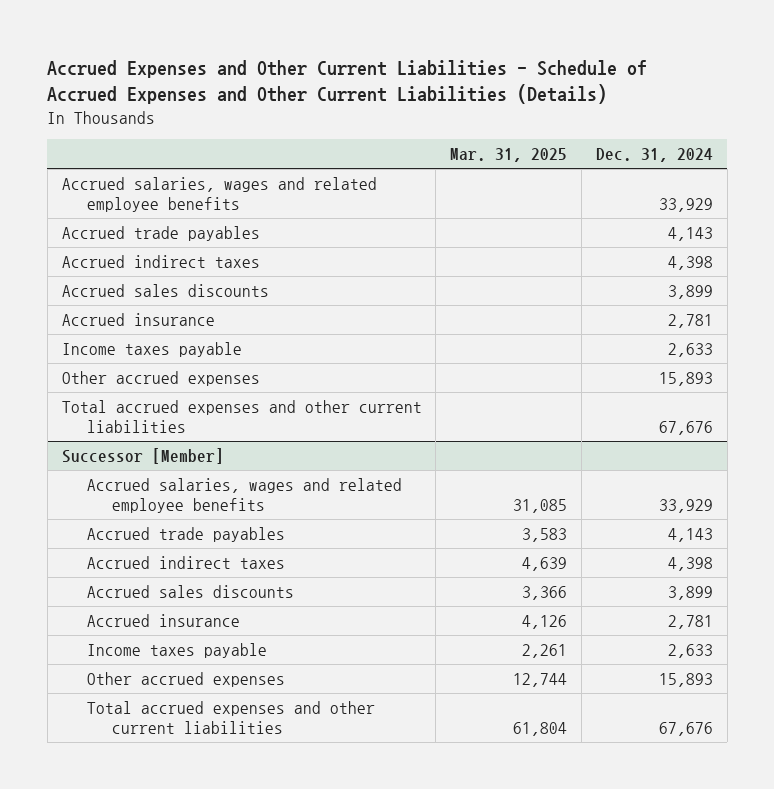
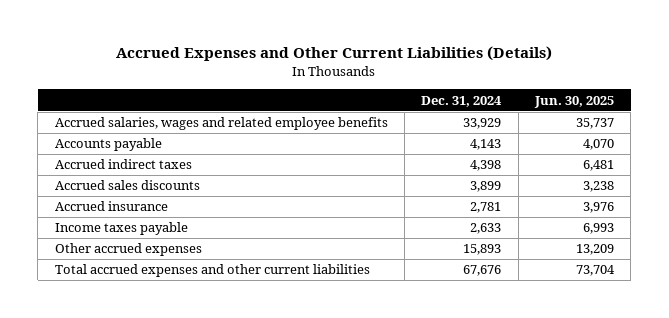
- Accrued Expenses and Other Current Liabilities - Schedule of Accrued Expenses and Other Current Liabilities (Details)
+ Accrued Expenses and Other Current Liabilities (Details)
- | Mar. 31, 2025 | Dec. 31, 2024
+ | Dec. 31, 2024 | Jun. 30, 2025
- Accrued trade payables | | 4,143
- Accrued indirect taxes | | 4,398
- Accrued sales discounts | | 3,899
- Accrued insurance | | 2,781
- Income taxes payable | | 2,633
- Other accrued expenses | | 15,893
- Total accrued expenses and other current liabilities | | 67,676
- Successor [Member]
- Accrued salaries, wages and related employee benefits | 31,085 | 33,929
- Accrued trade payables | 3,583 | 4,143
+ Accounts payable | 4,143 | 4,070

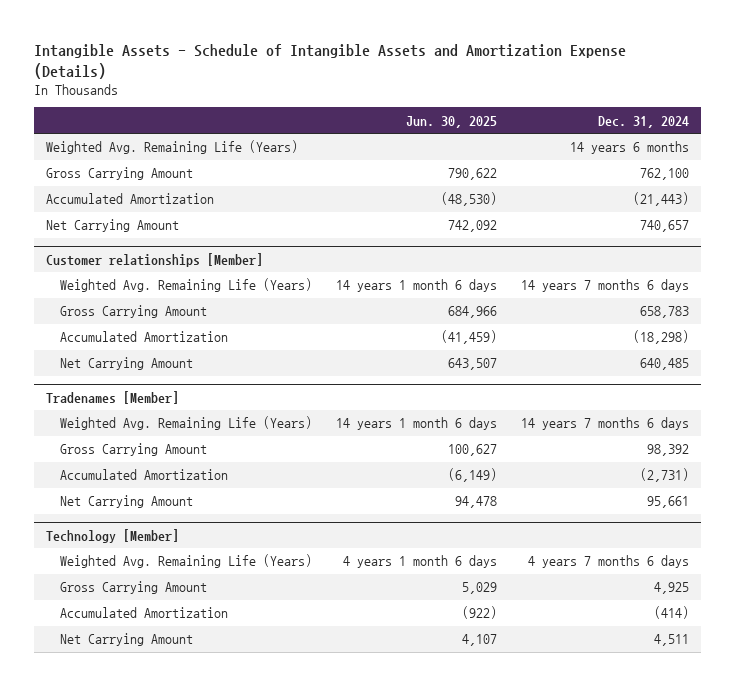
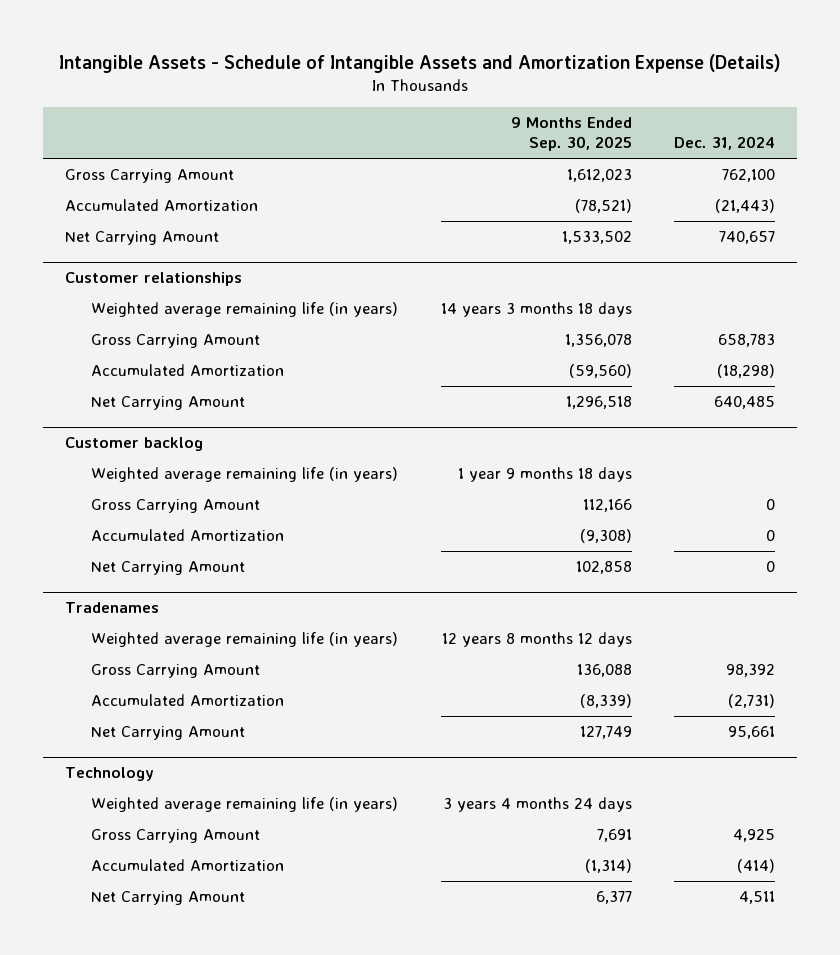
- | Jun. 30, 2025 | Dec. 31, 2024
+ | 9 Months Ended Sep. 30, 2025 | Dec. 31, 2024
- Weighted Avg. Remaining Life (Years) | | 14 years 6 months
- Customer relationships [Member]
- Weighted Avg. Remaining Life (Years) | 14 years 1 month 6 days | 14 years 7 months 6 days
+ Customer relationships
+ Weighted average remaining life (in years) | 14 years 3 months 18 days |
- Tradenames [Member]
- Weighted Avg. Remaining Life (Years) | 14 years 1 month 6 days | 14 years 7 months 6 days
+ Customer backlog
+ Weighted average remaining life (in years) | 1 year 9 months 18 days |
+ Gross Carrying Amount | 112,166 | 0
+ Accumulated Amortization | (9,308) | 0
+ Net Carrying Amount | 102,858 | 0
+ Tradenames
+ Weighted average remaining life (in years) | 12 years 8 months 12 days |
- Technology [Member]
- Weighted Avg. Remaining Life (Years) | 4 years 1 month 6 days | 4 years 7 months 6 days
+ Technology
+ Weighted average remaining life (in years) | 3 years 4 months 24 days |

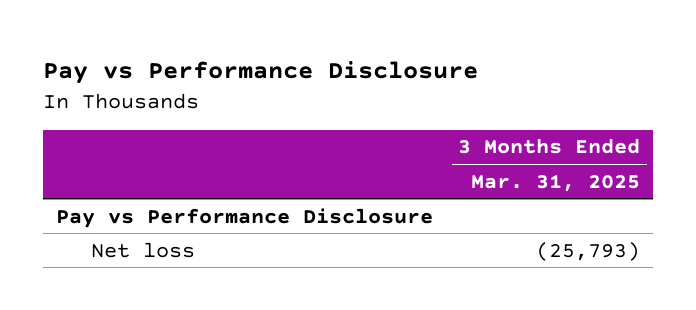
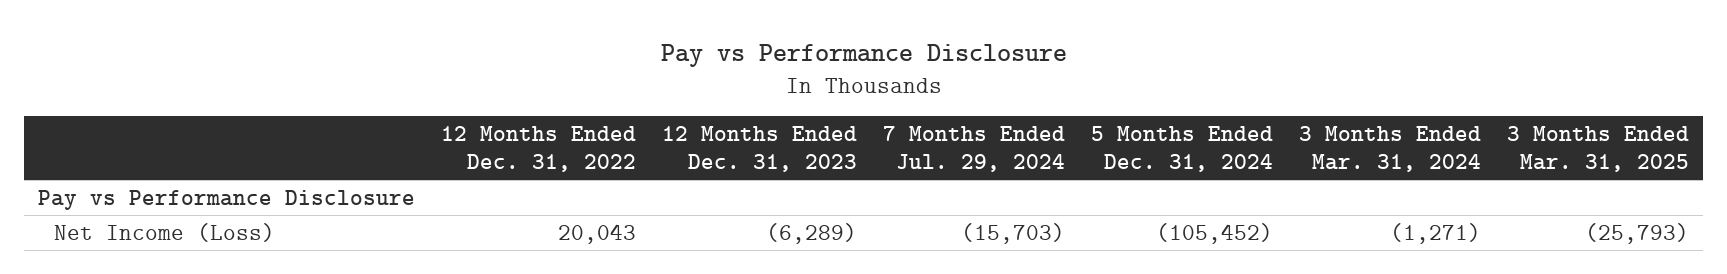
- | 3 Months Ended Mar. 31, 2025
+ | 12 Months Ended Dec. 31, 2022 | 12 Months Ended Dec. 31, 2023 | 7 Months Ended Jul. 29, 2024 | 5 Months Ended Dec. 31, 2024 | 3 Months Ended Mar. 31, 2024 | 3 Months Ended Mar. 31, 2025
- Net loss | (25,793)
+ Net Income (Loss) | 20,043 | (6,289) | (15,703) | (105,452) | (1,271) | (25,793)

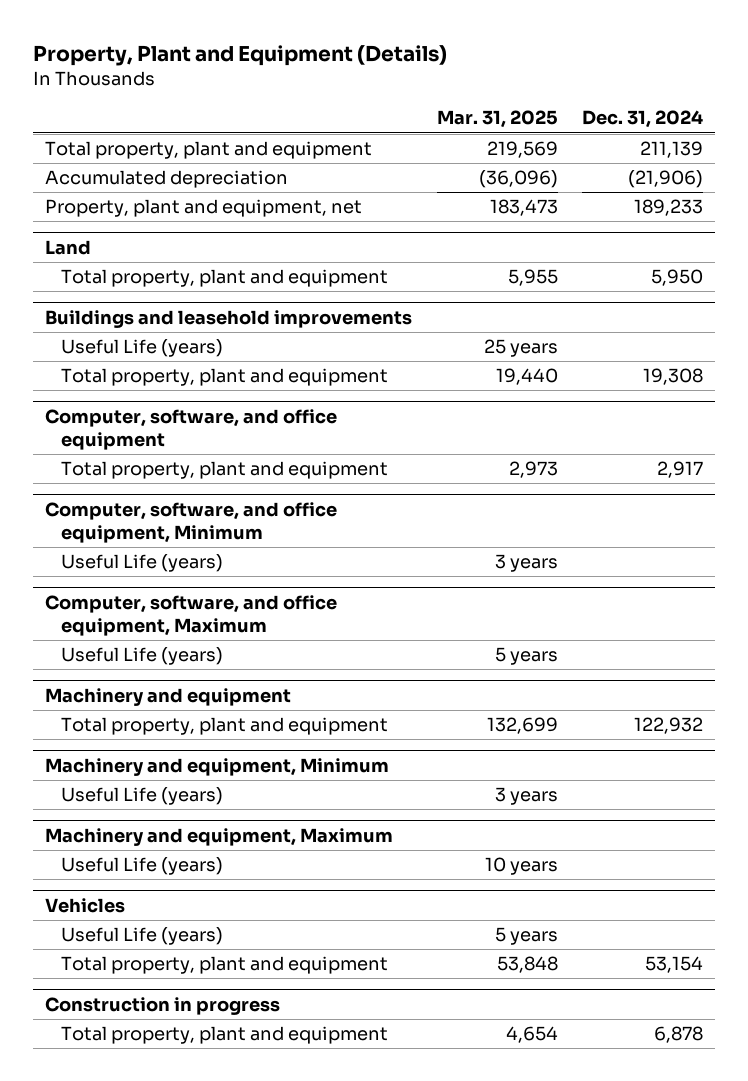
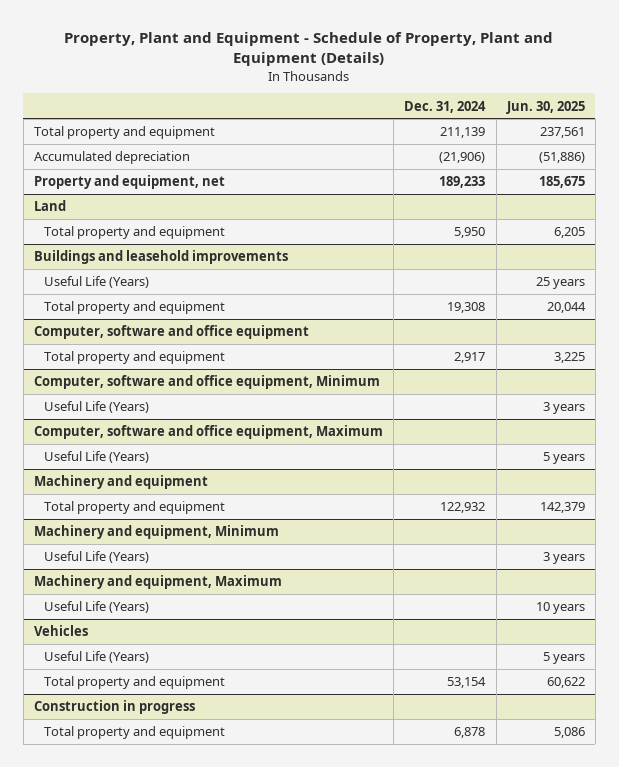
- Property, Plant and Equipment (Details)
+ Property, Plant and Equipment - Schedule of Property, Plant and Equipment (Details)
- | Mar. 31, 2025 | Dec. 31, 2024
+ | Dec. 31, 2024 | Jun. 30, 2025
- Total property, plant and equipment | 219,569 | 211,139
+ Total property and equipment | 211,139 | 237,561
- Property, plant and equipment, net | 183,473 | 189,233
+ Property and equipment, net | 189,233 | 185,675
@ Land
- Total property, plant and equipment | 5,955 | 5,950
+ Total property and equipment | 5,950 | 6,205
@ Buildings and leasehold improvements
- Useful Life (years) | 25 years |
- Total property, plant and equipment | 19,440 | 19,308
- Computer, software, and office equipment
- Total property, plant and equipment | 2,973 | 2,917
- Computer, software, and office equipment, Minimum
- Useful Life (years) | 3 years |
- Computer, software, and office equipment, Maximum
- Useful Life (years) | 5 years |
@ Buildings and leasehold improvements
+ Useful Life (Years) | | 25 years
+ Total property and equipment | 19,308 | 20,044
+ Computer, software and office equipment
+ Total property and equipment | 2,917 | 3,225
+ Computer, software and office equipment, Minimum
+ Useful Life (Years) | | 3 years
+ Computer, software and office equipment, Maximum
+ Useful Life (Years) | | 5 years
@ Machinery and equipment
- Total property, plant and equipment | 132,699 | 122,932
+ Total property and equipment | 122,932 | 142,379
@ Machinery and equipment, Minimum
- Useful Life (years) | 3 years |
+ Useful Life (Years) | | 3 years
@ Machinery and equipment, Maximum
- Useful Life (years) | 10 years |
+ Useful Life (Years) | | 10 years
@ Vehicles
- Useful Life (years) | 5 years |
- Total property, plant and equipment | 53,848 | 53,154
+ Useful Life (Years) | | 5 years
+ Total property and equipment | 53,154 | 60,622
@ Construction in progress
- Total property, plant and equipment | 4,654 | 6,878
+ Total property and equipment | 6,878 | 5,086

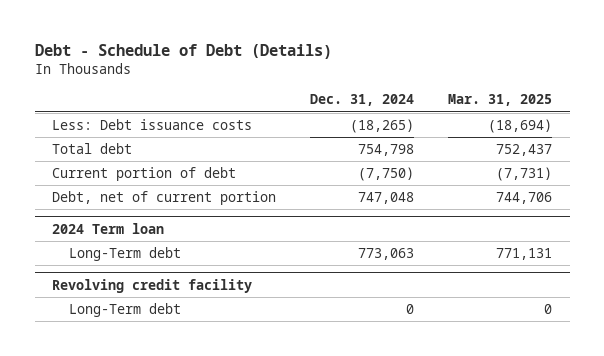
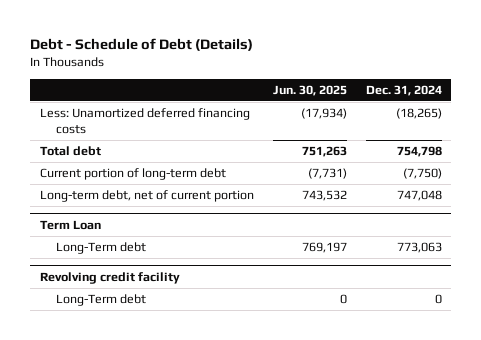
- | Dec. 31, 2024 | Mar. 31, 2025
+ | Jun. 30, 2025 | Dec. 31, 2024
- Less: Debt issuance costs | (18,265) | (18,694)
+ Less: Unamortized deferred financing costs | (17,934) | (18,265)
- Current portion of debt | (7,750) | (7,731)
- Debt, net of current portion | 747,048 | 744,706
- 2024 Term loan
+ Current portion of long-term debt | (7,731) | (7,750)
+ Long-term debt, net of current portion | 743,532 | 747,048
+ Term Loan

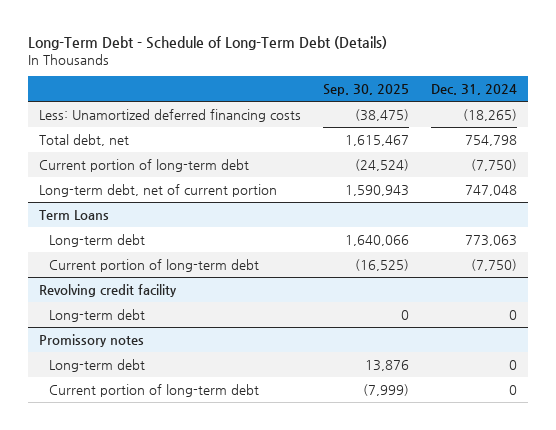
- Debt - Schedule of Debt (Details)
+ Long-Term Debt - Schedule of Long-Term Debt (Details)
- | Jun. 30, 2025 | Dec. 31, 2024
+ | Sep. 30, 2025 | Dec. 31, 2024
- Total debt | 751,263 | 754,798
+ Total debt, net | 1,615,467 | 754,798
- Term Loan
- Long-Term debt | 769,197 | 773,063
+ Term Loans
+ Long-term debt | 1,640,066 | 773,063
+ Current portion of long-term debt | (16,525) | (7,750)
@ Revolving credit facility
- Long-Term debt | 0 | 0
+ Long-term debt | 0 | 0
+ Promissory notes
+ Long-term debt | 13,876 | 0
+ Current portion of long-term debt | (7,999) | 0

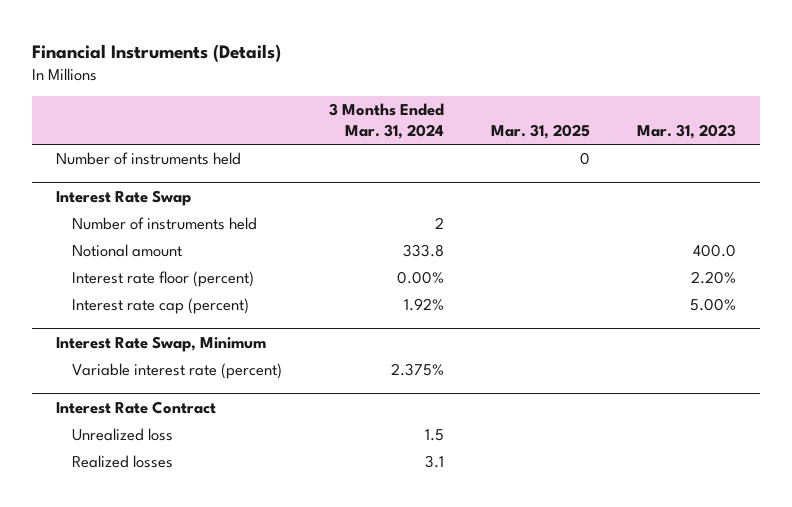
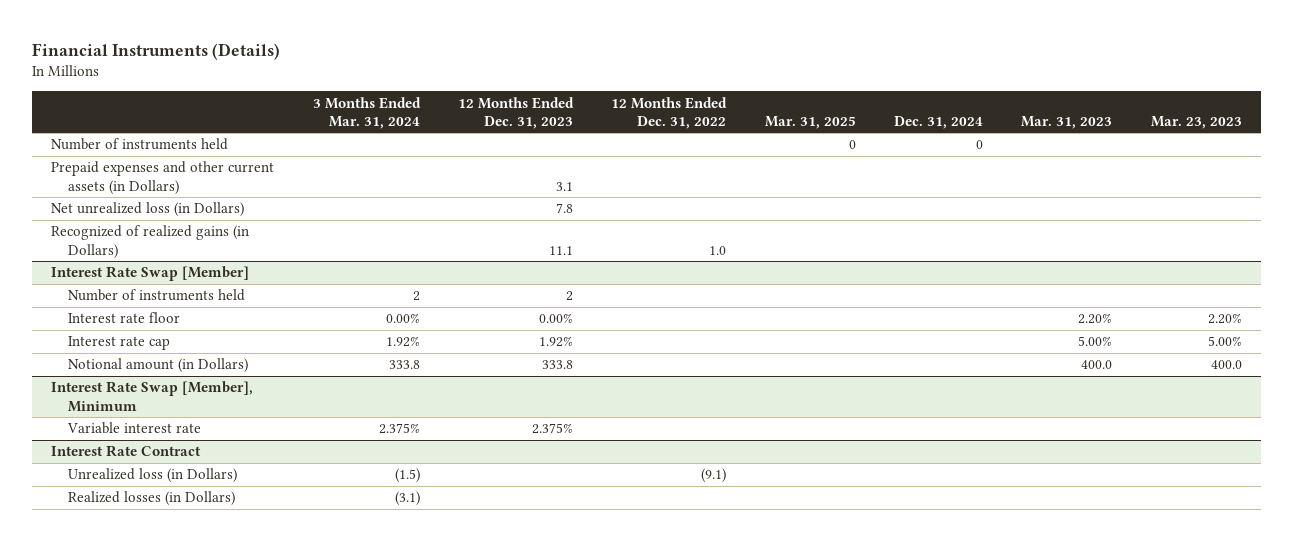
- | 3 Months Ended Mar. 31, 2024 | Mar. 31, 2025 | Mar. 31, 2023
+ | 3 Months Ended Mar. 31, 2024 | 12 Months Ended Dec. 31, 2023 | 12 Months Ended Dec. 31, 2022 | Mar. 31, 2025 | Dec. 31, 2024 | Mar. 31, 2023 | Mar. 23, 2023
- Interest Rate Swap
+ Prepaid expenses and other current assets (in Dollars) | | 3.1 | | | | |
+ Net unrealized loss (in Dollars) | | 7.8 | | | | |
+ Recognized of realized gains (in Dollars) | | 11.1 | 1.0 | | | |
+ Interest Rate Swap [Member]
- Notional amount | 333.8 | | 400.0
- Interest rate floor (percent) | 0.00% | | 2.20%
- Interest rate cap (percent) | 1.92% | | 5.00%
- Interest Rate Swap, Minimum
- Variable interest rate (percent) | 2.375% | |
+ Interest rate floor | 0.00% | 0.00% | | | | 2.20% | 2.20%
+ Interest rate cap | 1.92% | 1.92% | | | | 5.00% | 5.00%
+ Notional amount (in Dollars) | 333.8 | 333.8 | | | | 400.0 | 400.0
+ Interest Rate Swap [Member], Minimum
+ Variable interest rate | 2.375% | 2.375% | | | | |
@ Interest Rate Contract
- Unrealized loss | 1.5 | |
- Realized losses | 3.1 | |
+ Unrealized loss (in Dollars) | (1.5) | | (9.1) | | | |
+ Realized losses (in Dollars) | (3.1) | | | | | |

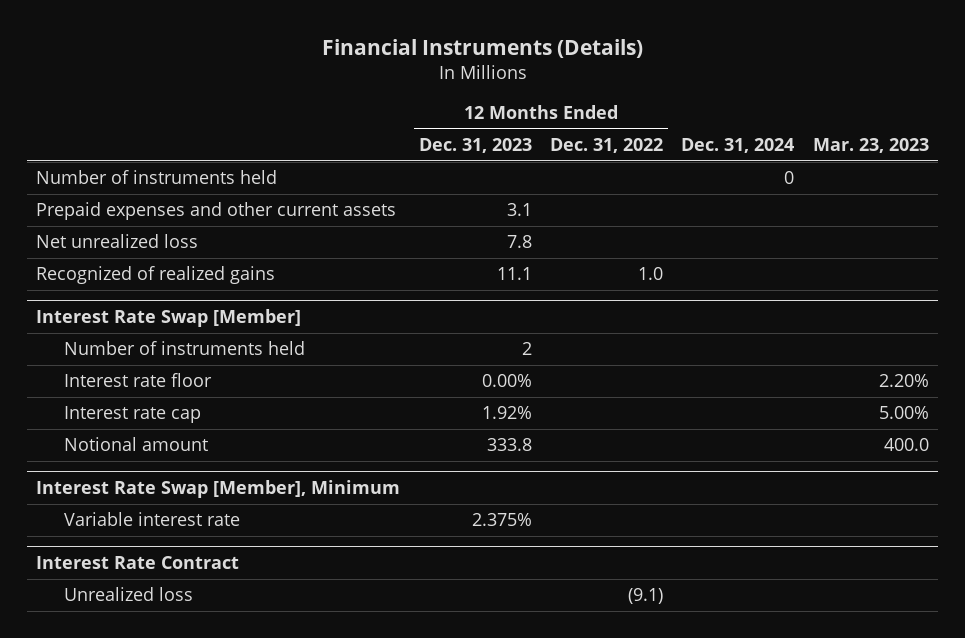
- | 3 Months Ended Mar. 31, 2024 | 12 Months Ended Dec. 31, 2023 | 12 Months Ended Dec. 31, 2022 | Mar. 31, 2025 | Dec. 31, 2024 | Mar. 31, 2023 | Mar. 23, 2023
+ | 12 Months Ended Dec. 31, 2023 | 12 Months Ended Dec. 31, 2022 | Dec. 31, 2024 | Mar. 23, 2023
- Prepaid expenses and other current assets (in Dollars) | | 3.1 | | | | |
- Net unrealized loss (in Dollars) | | 7.8 | | | | |
- Recognized of realized gains (in Dollars) | | 11.1 | 1.0 | | | |
+ Prepaid expenses and other current assets | 3.1 | | |
+ Net unrealized loss | 7.8 | | |
+ Recognized of realized gains | 11.1 | 1.0 | |
@ Interest Rate Swap [Member]
- Notional amount (in Dollars) | 333.8 | 333.8 | | | | 400.0 | 400.0
+ Notional amount | 333.8 | | | 400.0
@ Interest Rate Contract
- Unrealized loss (in Dollars) | (1.5) | | (9.1) | | | |
- Realized losses (in Dollars) | (3.1) | | | | | |
+ Unrealized loss | | (9.1) | |

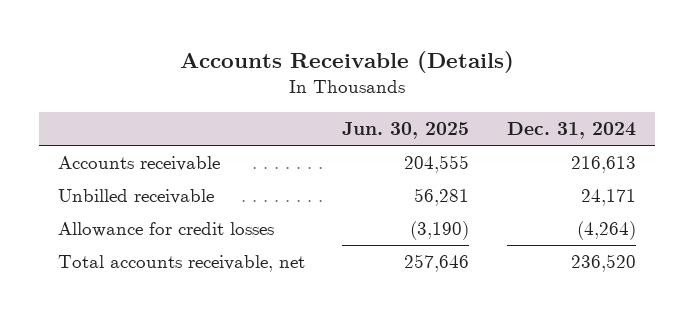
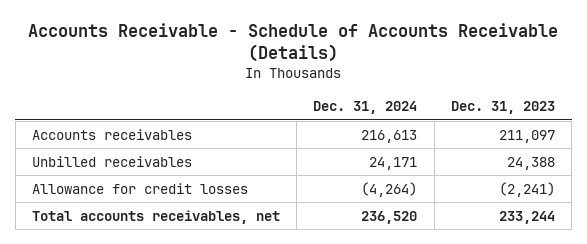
- Accounts Receivable (Details)
+ Accounts Receivable - Schedule of Accounts Receivable (Details)
- | Jun. 30, 2025 | Dec. 31, 2024
+ | Dec. 31, 2024 | Dec. 31, 2023
- Accounts receivable | 204,555 | 216,613
- Unbilled receivable | 56,281 | 24,171
+ Accounts receivables | 216,613 | 211,097
+ Unbilled receivables | 24,171 | 24,388
- Total accounts receivable, net | 257,646 | 236,520
+ Total accounts receivables, net | 236,520 | 233,244

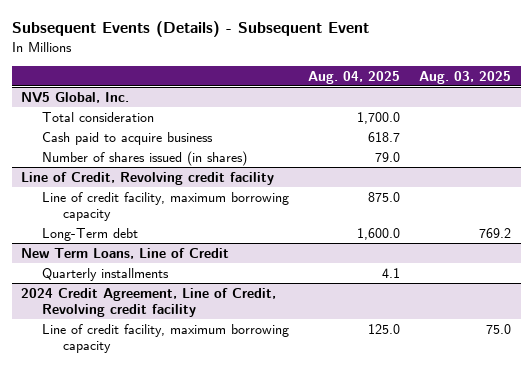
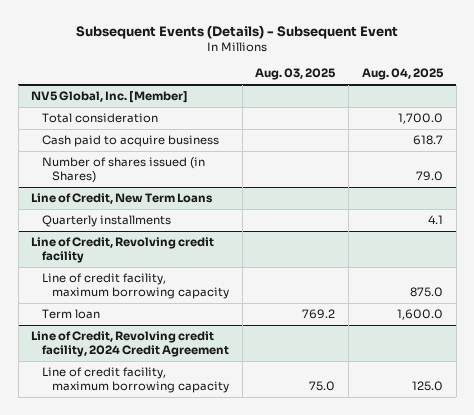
- | Aug. 04, 2025 | Aug. 03, 2025
+ | Aug. 03, 2025 | Aug. 04, 2025
- NV5 Global, Inc.
+ NV5 Global, Inc. [Member]
- Number of shares issued (in shares) | 79.0 |
+ Number of shares issued (in Shares) | | 79.0
+ Line of Credit, New Term Loans
+ Quarterly installments | | 4.1
@ Line of Credit, Revolving credit facility
- Long-Term debt | 1,600.0 | 769.2
- New Term Loans, Line of Credit
- Quarterly installments | 4.1 |
- 2024 Credit Agreement, Line of Credit, Revolving credit facility
@ Line of Credit, Revolving credit facility
+ Term loan | 769.2 | 1,600.0
+ Line of Credit, Revolving credit facility, 2024 Credit Agreement

